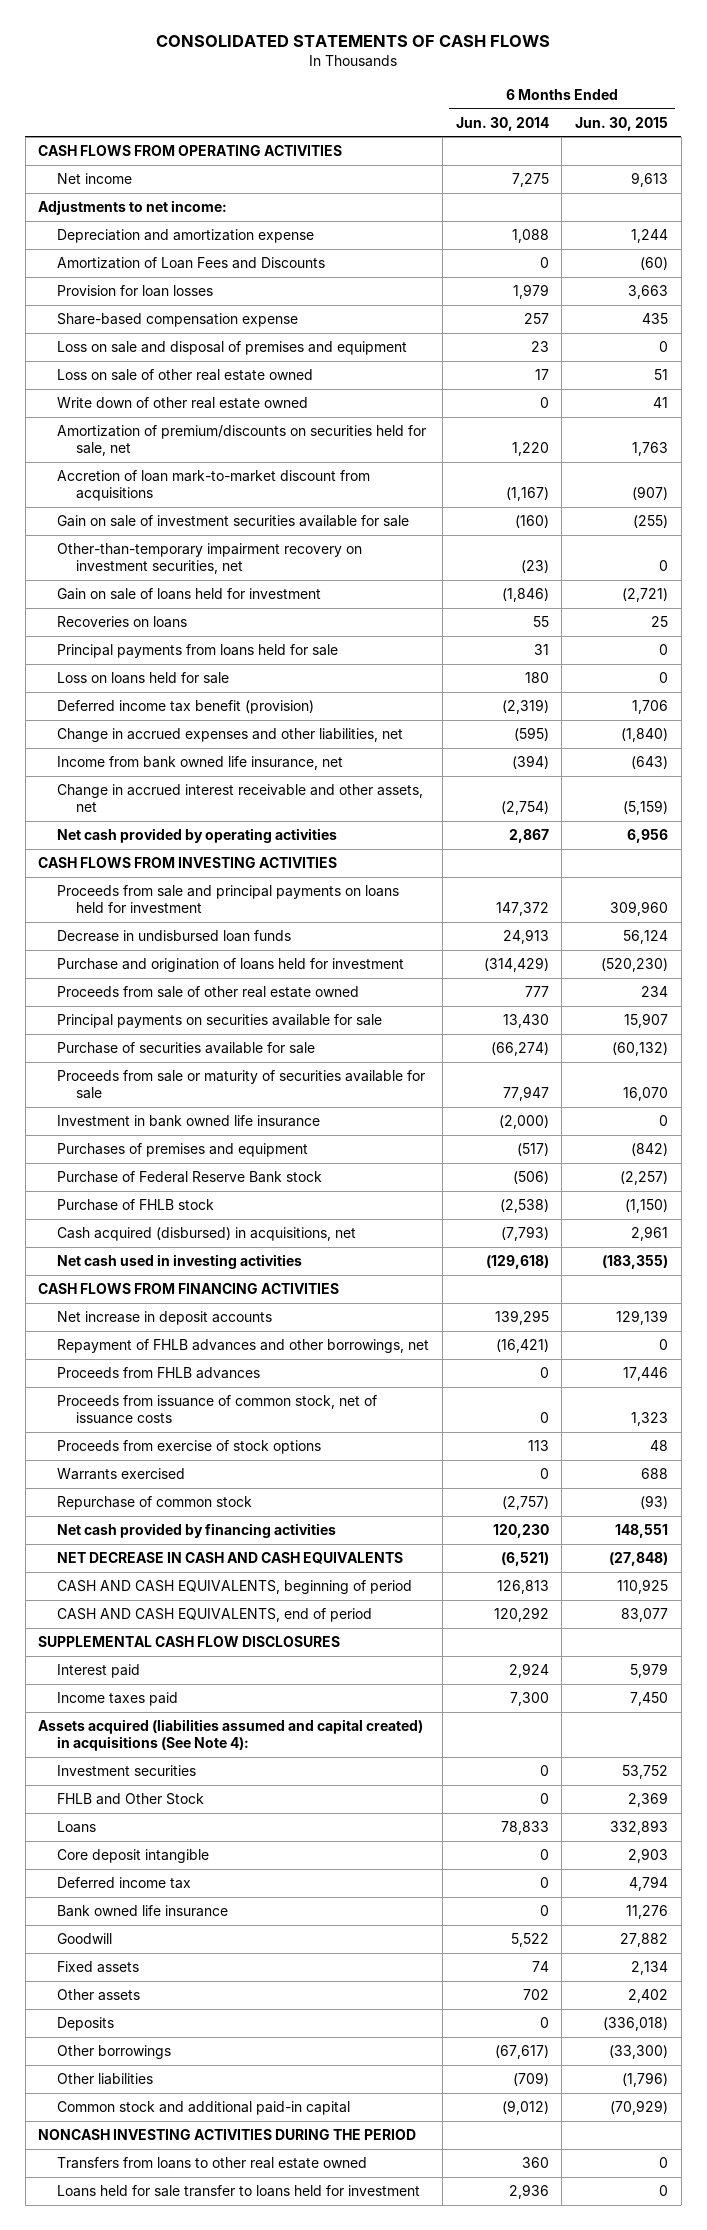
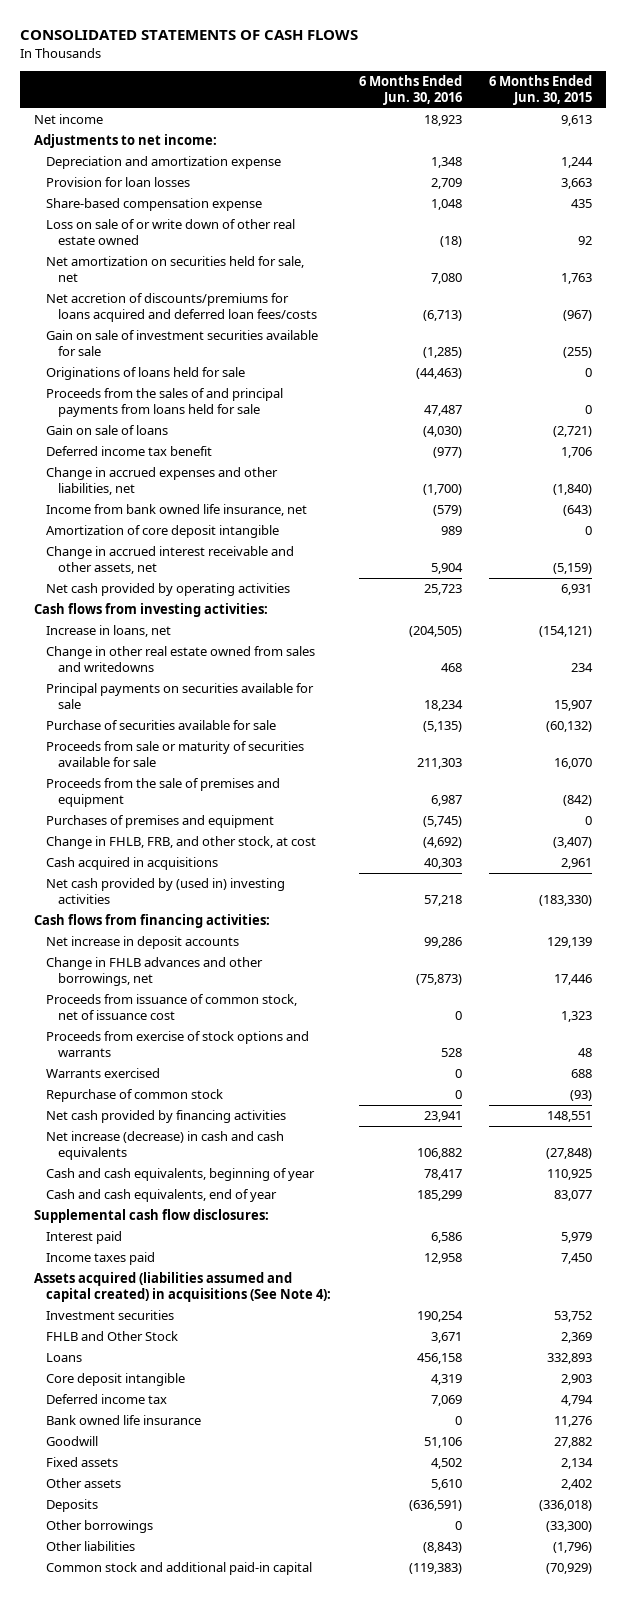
- | 6 Months Ended Jun. 30, 2014 | 6 Months Ended Jun. 30, 2015
+ | 6 Months Ended Jun. 30, 2016 | 6 Months Ended Jun. 30, 2015
- CASH FLOWS FROM OPERATING ACTIVITIES
- Amortization of Loan Fees and Discounts | 0 | (60)
- Loss on sale and disposal of premises and equipment | 23 | 0
- Loss on sale of other real estate owned | 17 | 51
- Write down of other real estate owned | 0 | 41
- Amortization of premium/discounts on securities held for sale, net | 1,220 | 1,763
- Accretion of loan mark-to-market discount from acquisitions | (1,167) | (907)
+ Loss on sale of or write down of other real estate owned | (18) | 92
+ Net amortization on securities held for sale, net | 7,080 | 1,763
+ Net accretion of discounts/premiums for loans acquired and deferred loan fees/costs | (6,713) | (967)
- Other-than-temporary impairment recovery on investment securities, net | (23) | 0
- Gain on sale of loans held for investment | (1,846) | (2,721)
- Recoveries on loans | 55 | 25
- Principal payments from loans held for sale | 31 | 0
- Loss on loans held for sale | 180 | 0
- Deferred income tax benefit (provision) | (2,319) | 1,706
+ Originations of loans held for sale | (44,463) | 0
+ Proceeds from the sales of and principal payments from loans held for sale | 47,487 | 0
+ Gain on sale of loans | (4,030) | (2,721)
+ Deferred income tax benefit | (977) | 1,706
+ Amortization of core deposit intangible | 989 | 0
- Net cash provided by operating activities | 2,867 | 6,956
- CASH FLOWS FROM INVESTING ACTIVITIES
- Proceeds from sale and principal payments on loans held for investment | 147,372 | 309,960
- Decrease in undisbursed loan funds | 24,913 | 56,124
- Purchase and origination of loans held for investment | (314,429) | (520,230)
- Proceeds from sale of other real estate owned | 777 | 234
+ Net cash provided by operating activities | 25,723 | 6,931
+ Cash flows from investing activities:
+ Increase in loans, net | (204,505) | (154,121)
+ Change in other real estate owned from sales and writedowns | 468 | 234
- Investment in bank owned life insurance | (2,000) | 0
- Purchases of premises and equipment | (517) | (842)
- Purchase of Federal Reserve Bank stock | (506) | (2,257)
- Purchase of FHLB stock | (2,538) | (1,150)
- Cash acquired (disbursed) in acquisitions, net | (7,793) | 2,961
- Net cash used in investing activities | (129,618) | (183,355)
- CASH FLOWS FROM FINANCING ACTIVITIES
+ Proceeds from the sale of premises and equipment | 6,987 | (842)
+ Purchases of premises and equipment | (5,745) | 0
+ Change in FHLB, FRB, and other stock, at cost | (4,692) | (3,407)
+ Cash acquired in acquisitions | 40,303 | 2,961
+ Net cash provided by (used in) investing activities | 57,218 | (183,330)
+ Cash flows from financing activities:
- Repayment of FHLB advances and other borrowings, net | (16,421) | 0
- Proceeds from FHLB advances | 0 | 17,446
- Proceeds from issuance of common stock, net of issuance costs | 0 | 1,323
- Proceeds from exercise of stock options | 113 | 48
+ Change in FHLB advances and other borrowings, net | (75,873) | 17,446
+ Proceeds from issuance of common stock, net of issuance cost | 0 | 1,323
+ Proceeds from exercise of stock options and warrants | 528 | 48
- NET DECREASE IN CASH AND CASH EQUIVALENTS | (6,521) | (27,848)
- CASH AND CASH EQUIVALENTS, beginning of period | 126,813 | 110,925
- CASH AND CASH EQUIVALENTS, end of period | 120,292 | 83,077
- SUPPLEMENTAL CASH FLOW DISCLOSURES
+ Net increase (decrease) in cash and cash equivalents | 106,882 | (27,848)
+ Cash and cash equivalents, beginning of year | 78,417 | 110,925
+ Cash and cash equivalents, end of year | 185,299 | 83,077
+ Supplemental cash flow disclosures:
- NONCASH INVESTING ACTIVITIES DURING THE PERIOD
- Transfers from loans to other real estate owned | 360 | 0
- Loans held for sale transfer to loans held for investment | 2,936 | 0

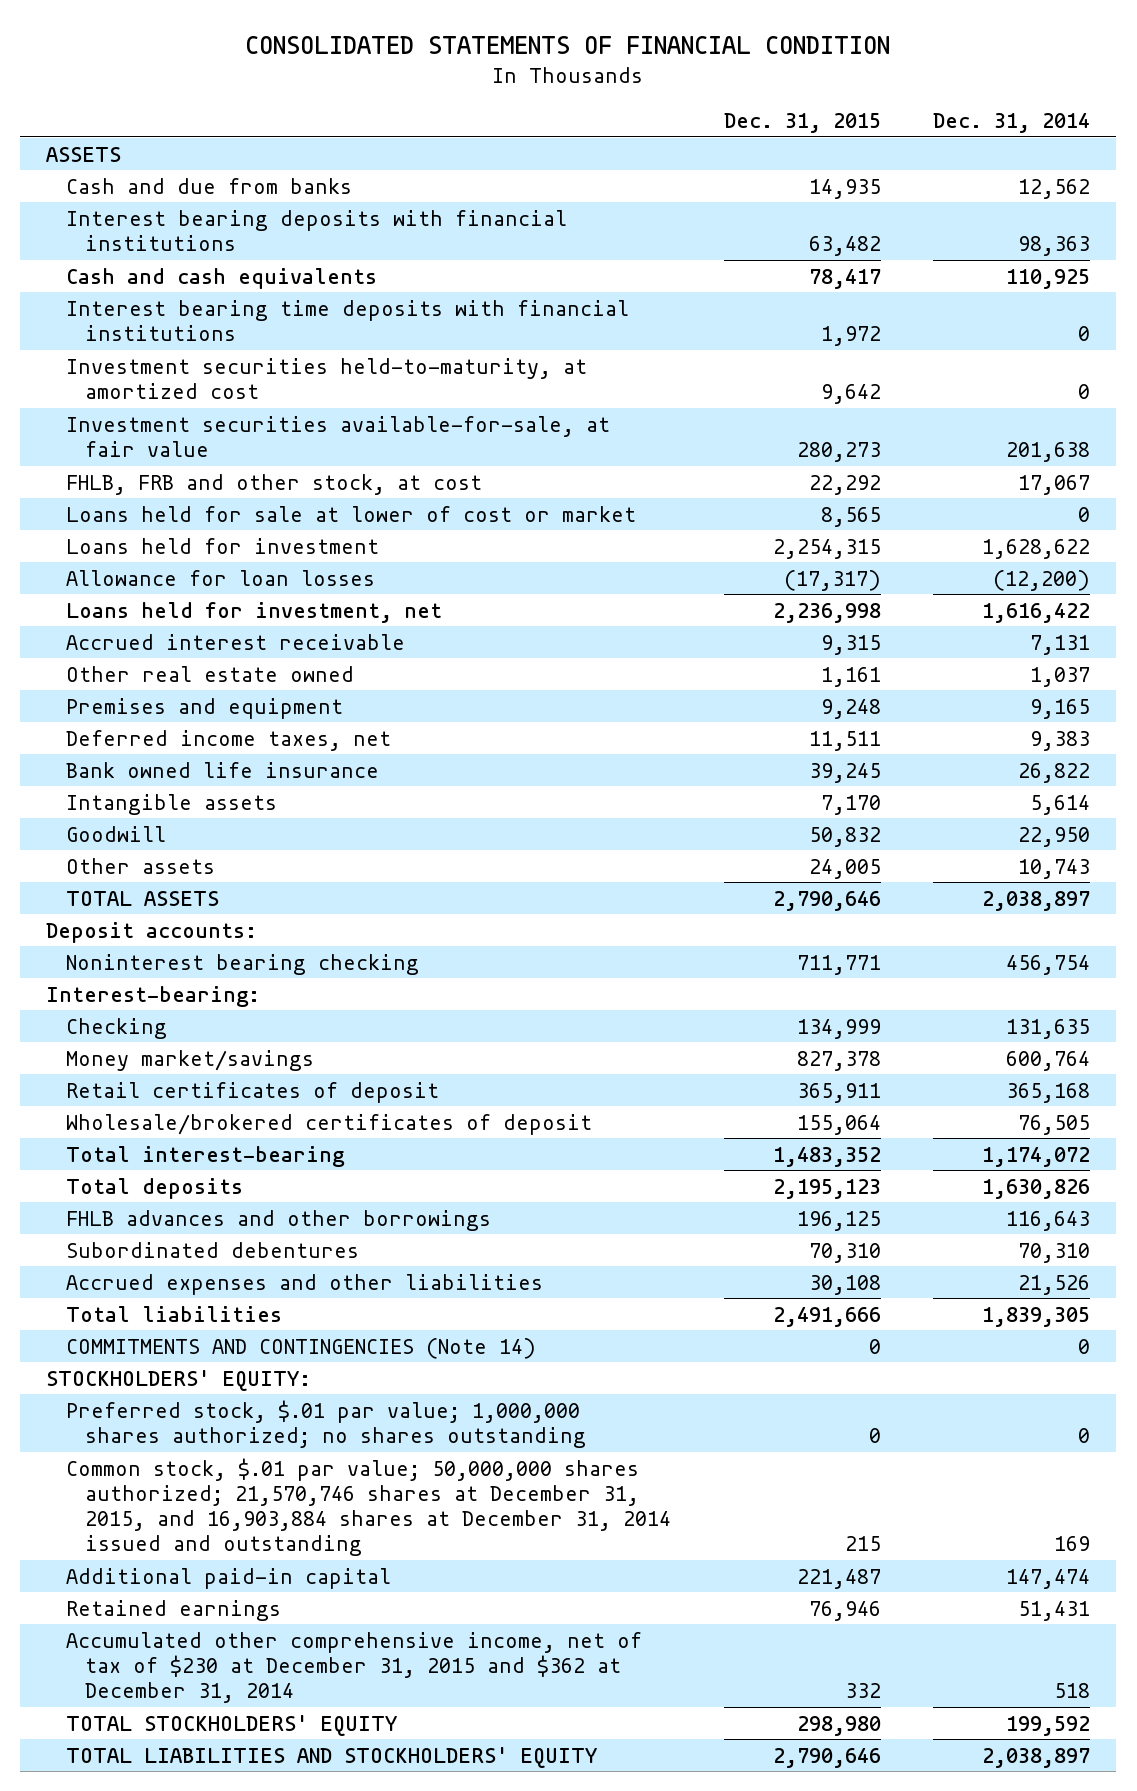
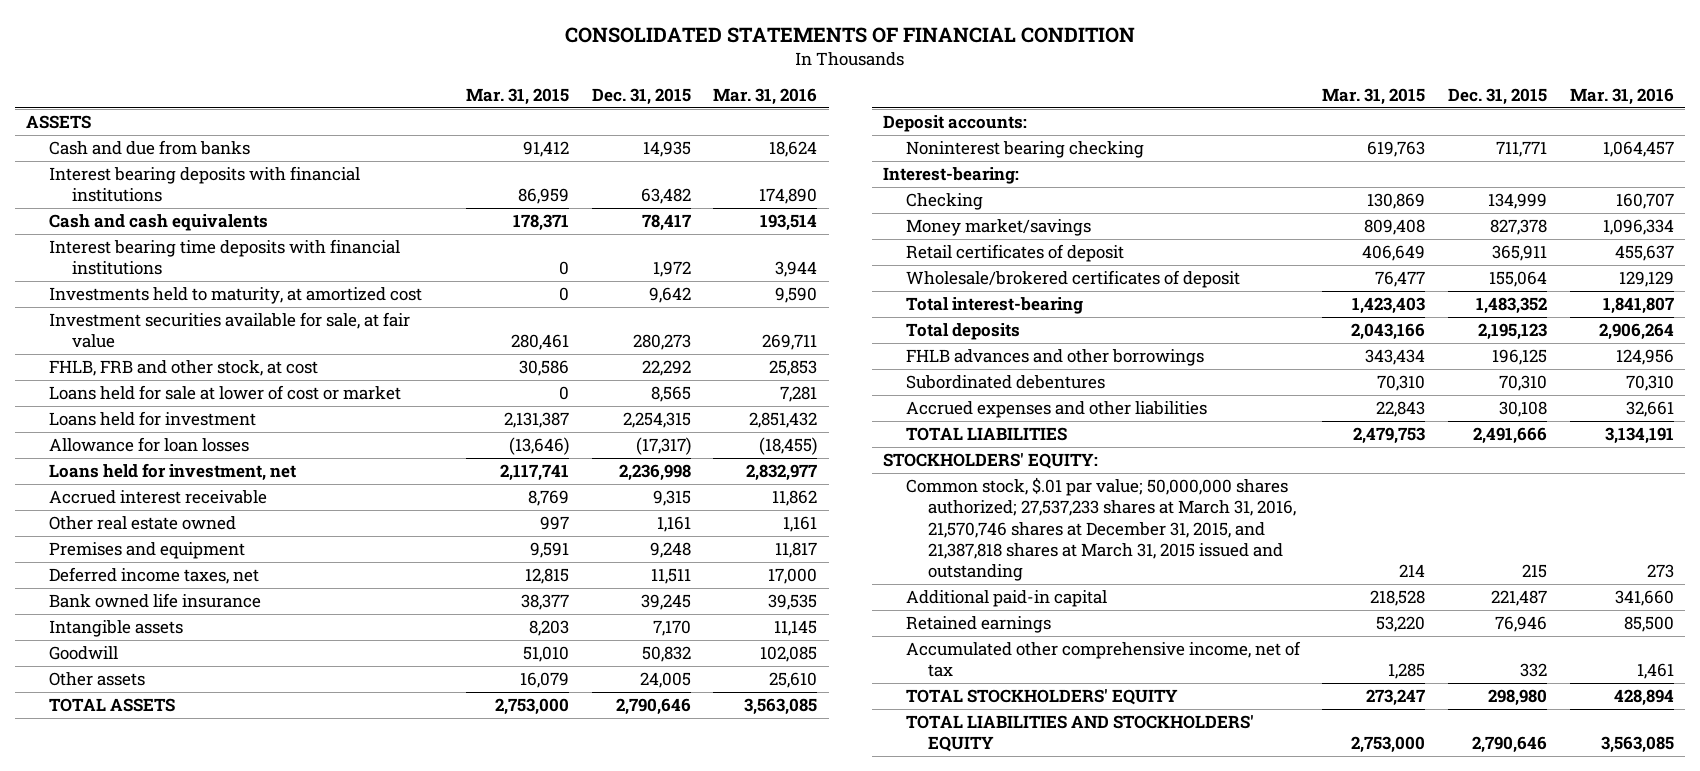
- | Dec. 31, 2015 | Dec. 31, 2014
+ | Mar. 31, 2015 | Dec. 31, 2015 | Mar. 31, 2016
- Investment securities held-to-maturity, at amortized cost | 9,642 | 0
- Investment securities available-for-sale, at fair value | 280,273 | 201,638
+ Investments held to maturity, at amortized cost | 0 | 9,642 | 9,590
+ Investment securities available for sale, at fair value | 280,461 | 280,273 | 269,711
- Total liabilities | 2,491,666 | 1,839,305
- COMMITMENTS AND CONTINGENCIES (Note 14) | 0 | 0
+ TOTAL LIABILITIES | 2,479,753 | 2,491,666 | 3,134,191
- Preferred stock, $.01 par value; 1,000,000 shares authorized; no shares outstanding | 0 | 0
- Common stock, $.01 par value; 50,000,000 shares authorized; 21,570,746 shares at December 31, 2015, and 16,903,884 shares at December 31, 2014 issued and outstanding | 215 | 169
+ Common stock, $.01 par value; 50,000,000 shares authorized; 27,537,233 shares at March 31, 2016, 21,570,746 shares at December 31, 2015, and 21,387,818 shares at March 31, 2015 issued and outstanding | 214 | 215 | 273
- Accumulated other comprehensive income, net of tax of $230 at December 31, 2015 and $362 at December 31, 2014 | 332 | 518
+ Accumulated other comprehensive income, net of tax | 1,285 | 332 | 1,461

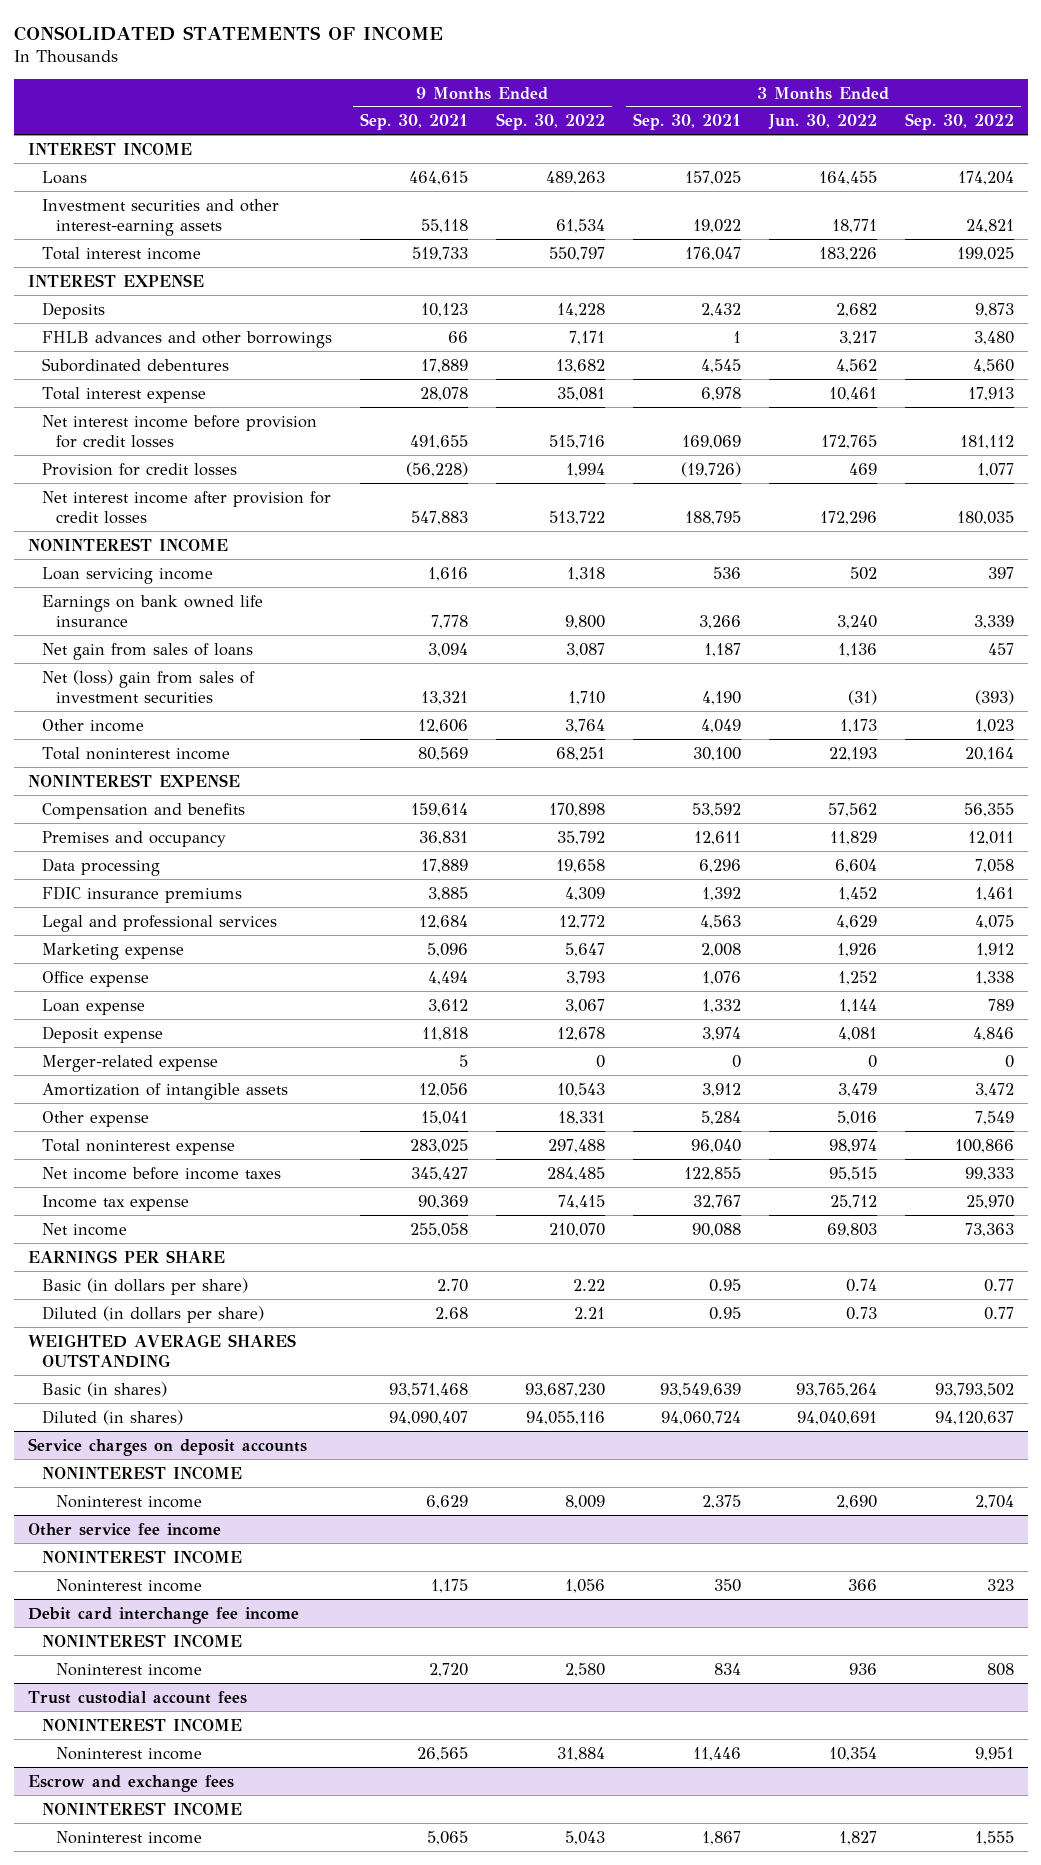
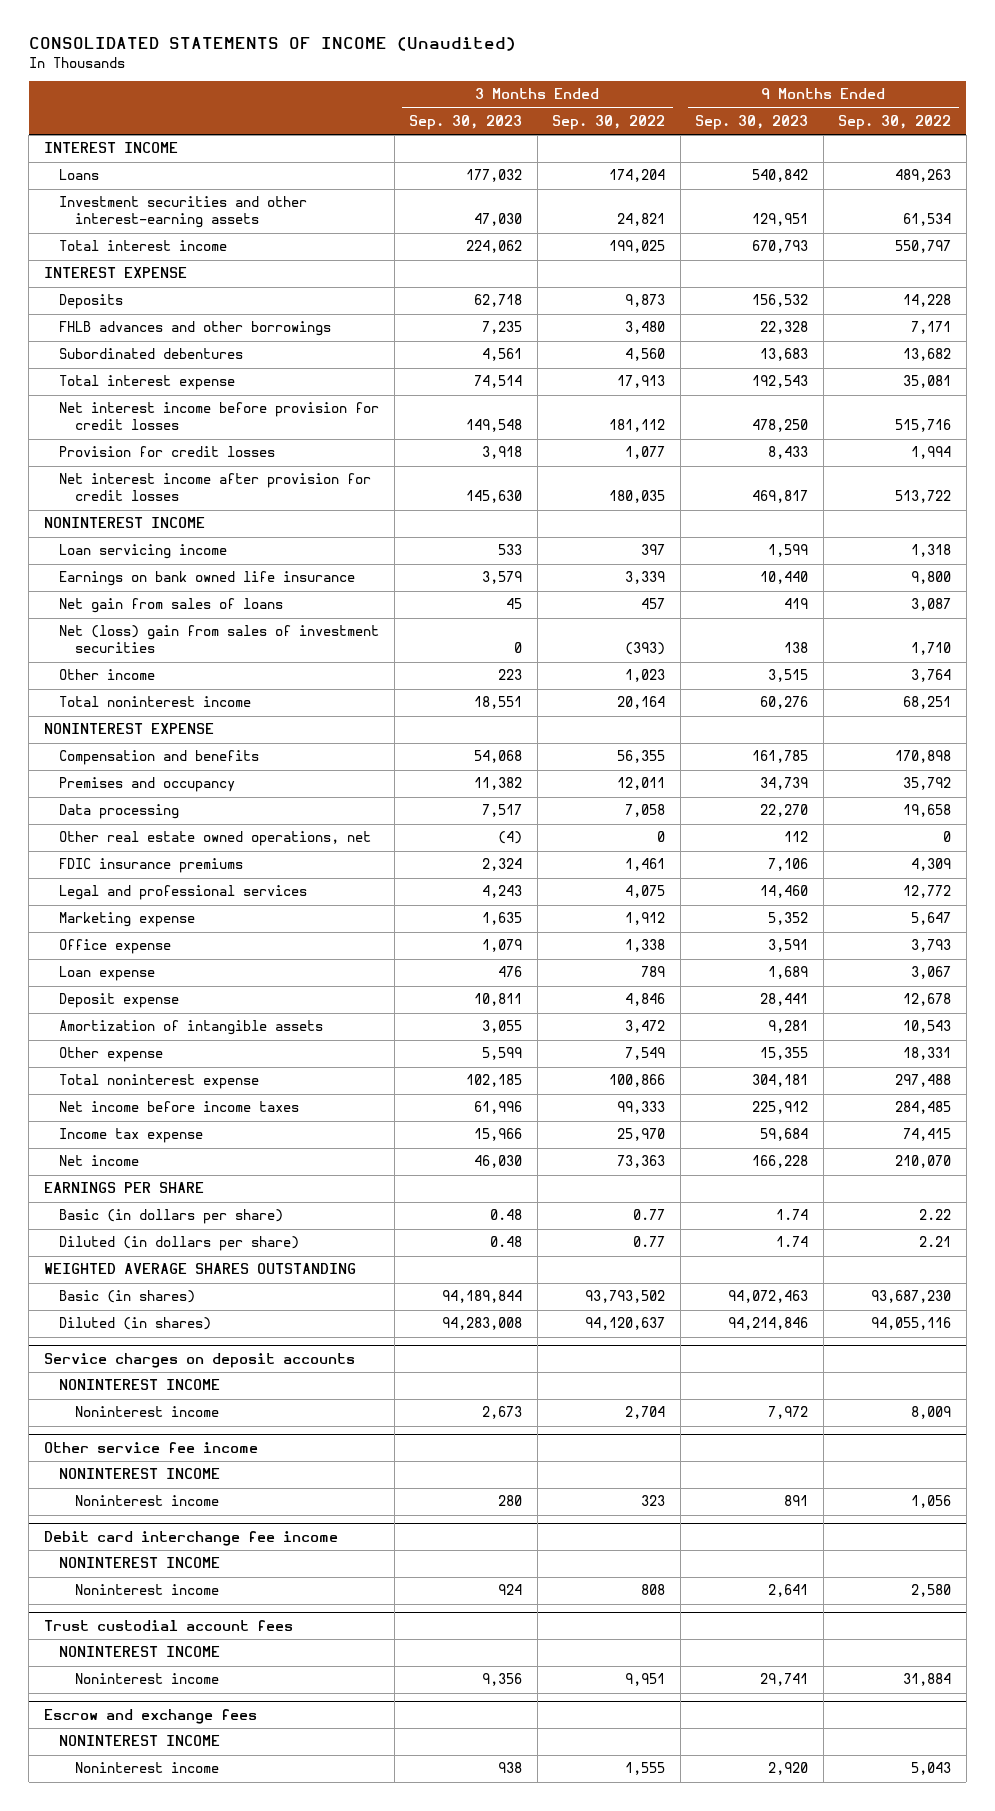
- CONSOLIDATED STATEMENTS OF INCOME
+ CONSOLIDATED STATEMENTS OF INCOME (Unaudited)
- | 9 Months Ended Sep. 30, 2021 | 9 Months Ended Sep. 30, 2022 | 3 Months Ended Sep. 30, 2021 | 3 Months Ended Jun. 30, 2022 | 3 Months Ended Sep. 30, 2022
+ | 3 Months Ended Sep. 30, 2023 | 3 Months Ended Sep. 30, 2022 | 9 Months Ended Sep. 30, 2023 | 9 Months Ended Sep. 30, 2022
+ Other real estate owned operations, net | (4) | 0 | 112 | 0
- Merger-related expense | 5 | 0 | 0 | 0 | 0

